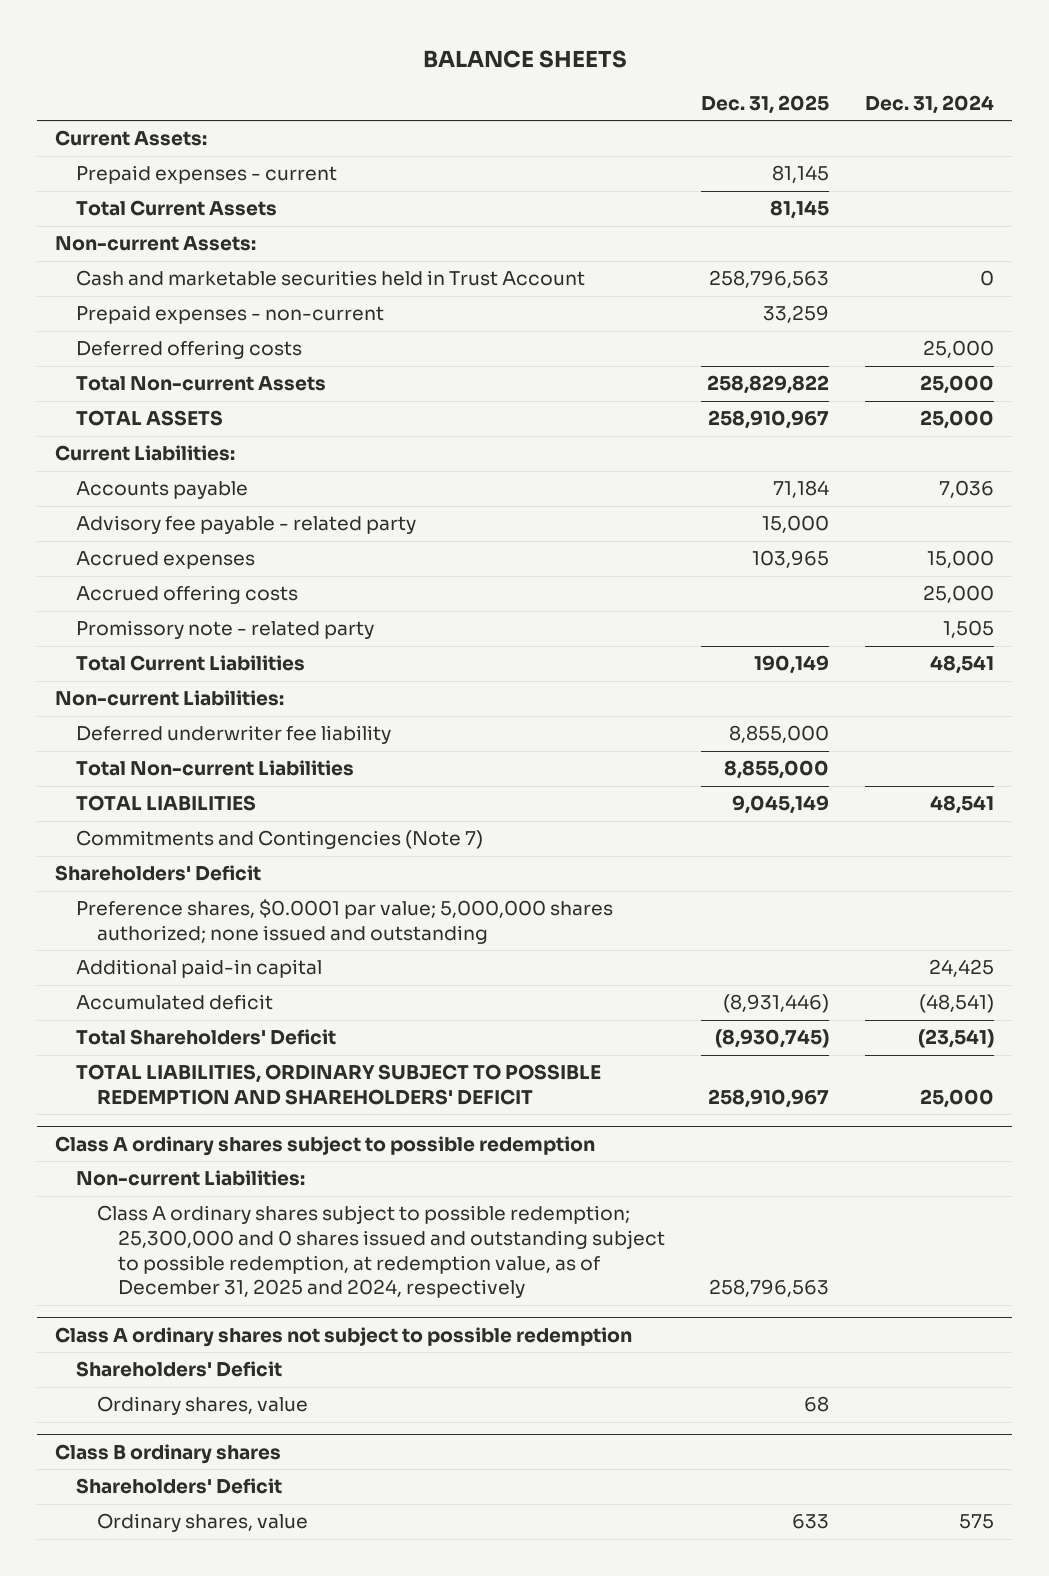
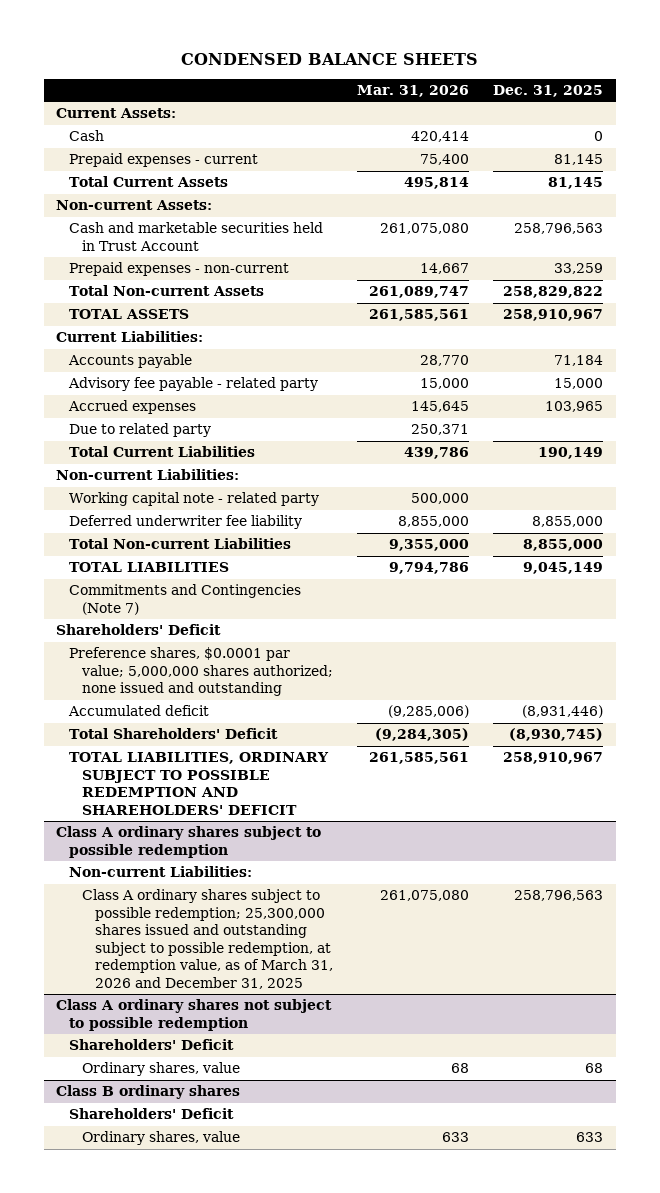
- BALANCE SHEETS
+ CONDENSED BALANCE SHEETS
- | Dec. 31, 2025 | Dec. 31, 2024
+ | Mar. 31, 2026 | Dec. 31, 2025
+ Cash | 420,414 | 0
- Deferred offering costs | | 25,000
- Accrued offering costs | | 25,000
- Promissory note - related party | | 1,505
+ Due to related party | 250,371 |
+ Working capital note - related party | 500,000 |
- Additional paid-in capital | | 24,425
@ Class A ordinary shares subject to possible redemption
- Class A ordinary shares subject to possible redemption; 25,300,000 and 0 shares issued and outstanding subject to possible redemption, at redemption value, as of December 31, 2025 and 2024, respectively | 258,796,563 |
+ Class A ordinary shares subject to possible redemption; 25,300,000 shares issued and outstanding subject to possible redemption, at redemption value, as of March 31, 2026 and December 31, 2025 | 261,075,080 | 258,796,563

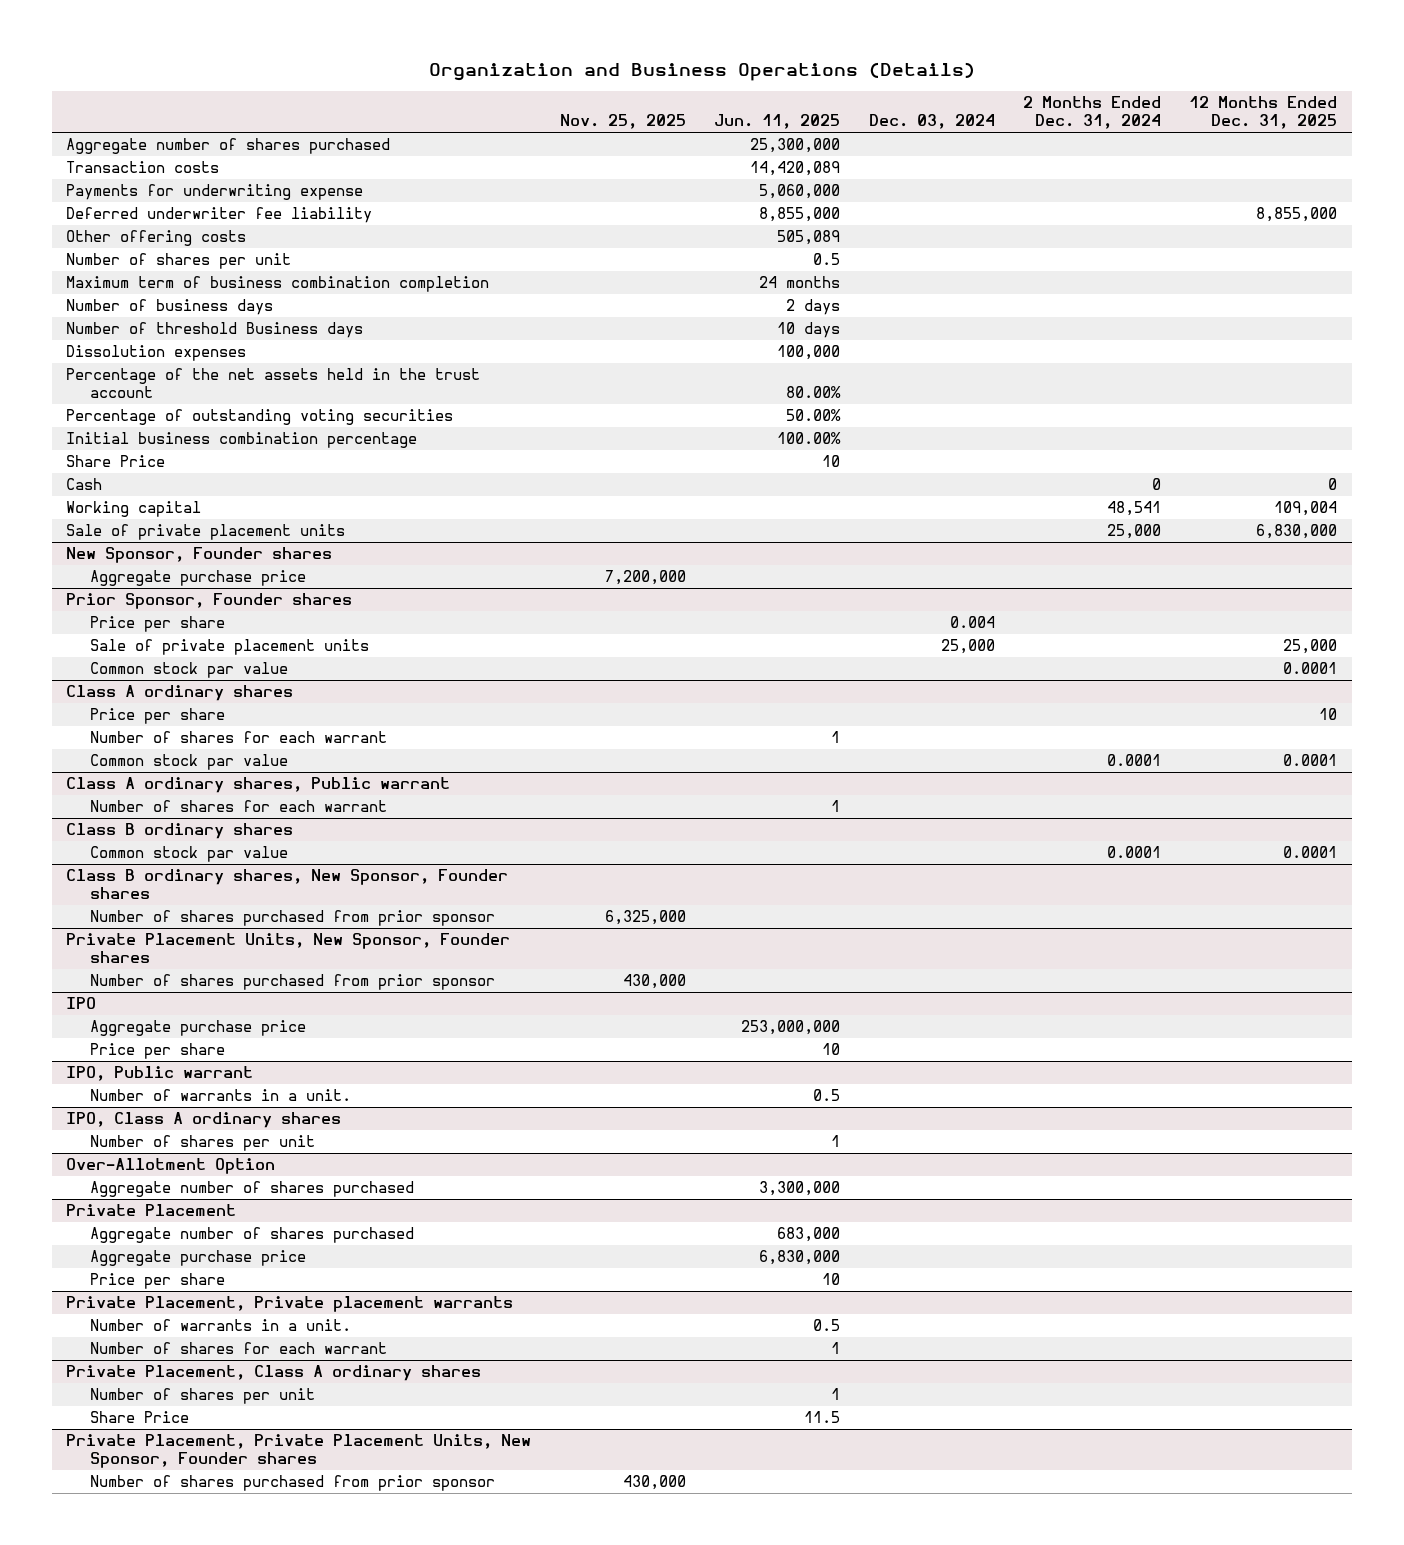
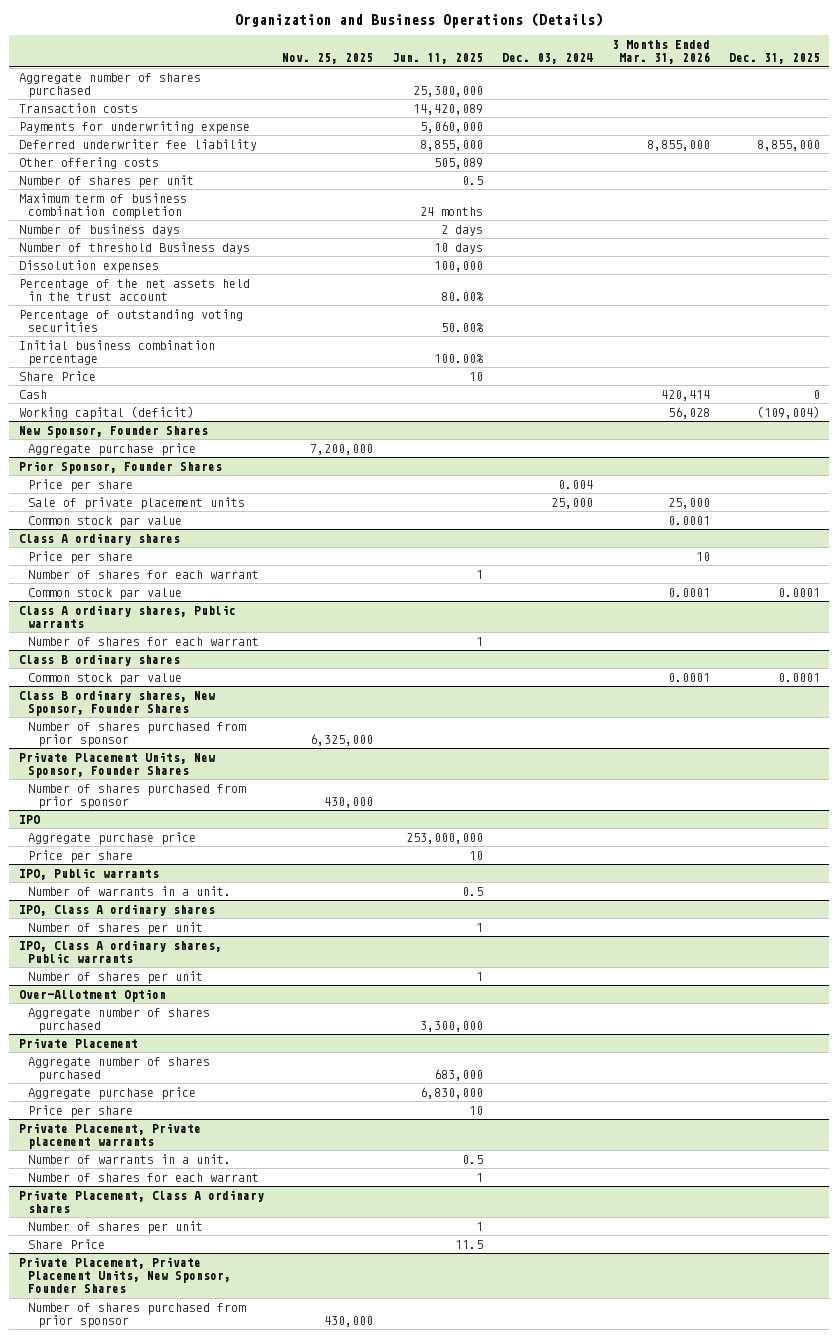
- | Nov. 25, 2025 | Jun. 11, 2025 | Dec. 03, 2024 | 2 Months Ended Dec. 31, 2024 | 12 Months Ended Dec. 31, 2025
+ | Nov. 25, 2025 | Jun. 11, 2025 | Dec. 03, 2024 | 3 Months Ended Mar. 31, 2026 | Dec. 31, 2025
- Working capital | | | | 48,541 | 109,004
- Sale of private placement units | | | | 25,000 | 6,830,000
- New Sponsor, Founder shares
+ Working capital (deficit) | | | | 56,028 | (109,004)
+ New Sponsor, Founder Shares
- Prior Sponsor, Founder shares
+ Prior Sponsor, Founder Shares
- Class A ordinary shares, Public warrant
+ Class A ordinary shares, Public warrants
- Class B ordinary shares, New Sponsor, Founder shares
+ Class B ordinary shares, New Sponsor, Founder Shares
- Private Placement Units, New Sponsor, Founder shares
+ Private Placement Units, New Sponsor, Founder Shares
- IPO, Public warrant
+ IPO, Public warrants
+ IPO, Class A ordinary shares, Public warrants
+ Number of shares per unit | | 1 | | |
- Private Placement, Private Placement Units, New Sponsor, Founder shares
+ Private Placement, Private Placement Units, New Sponsor, Founder Shares

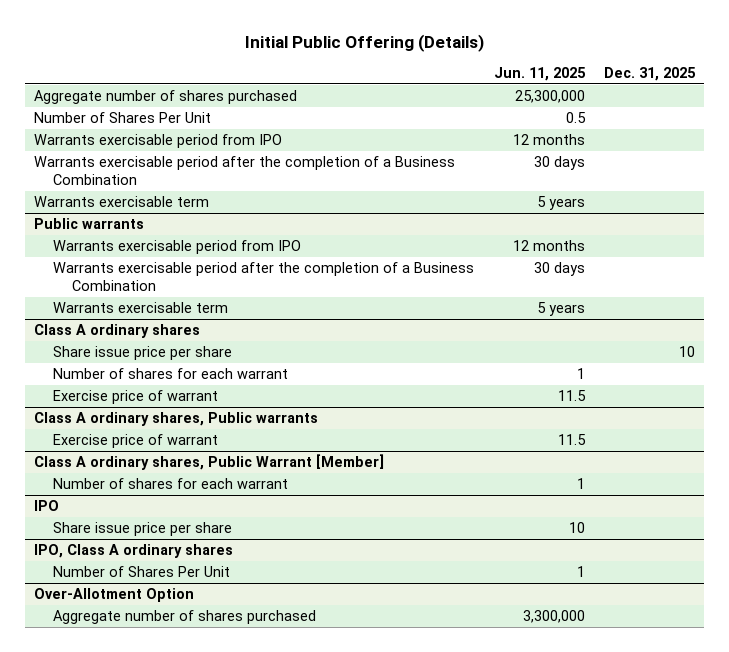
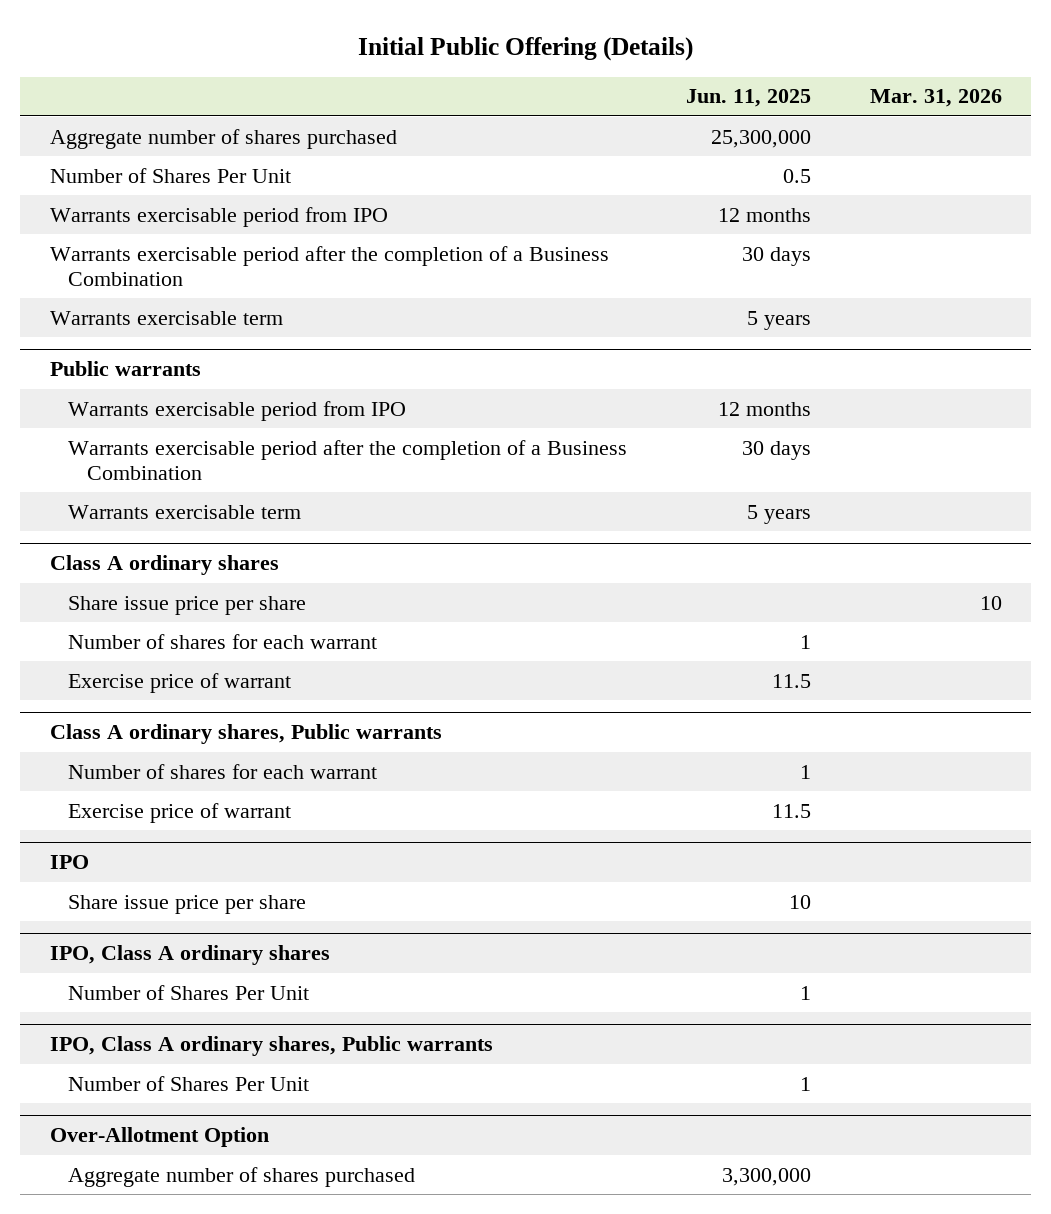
- | Jun. 11, 2025 | Dec. 31, 2025
+ | Jun. 11, 2025 | Mar. 31, 2026
- Class A ordinary shares, Public Warrant [Member]
@ Class A ordinary shares, Public warrants
moved down: Exercise price of warrant | 11.5 |
+ IPO, Class A ordinary shares, Public warrants
+ Number of Shares Per Unit | 1 |

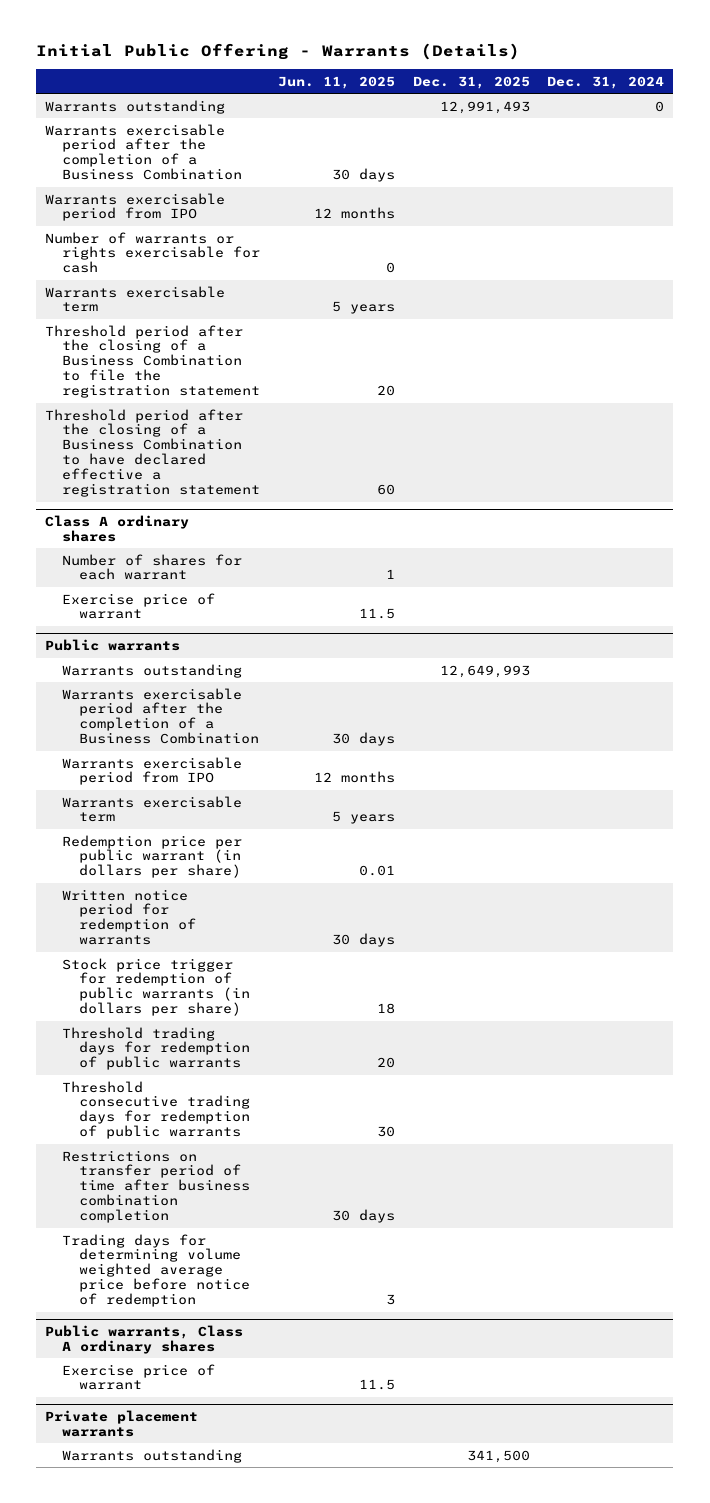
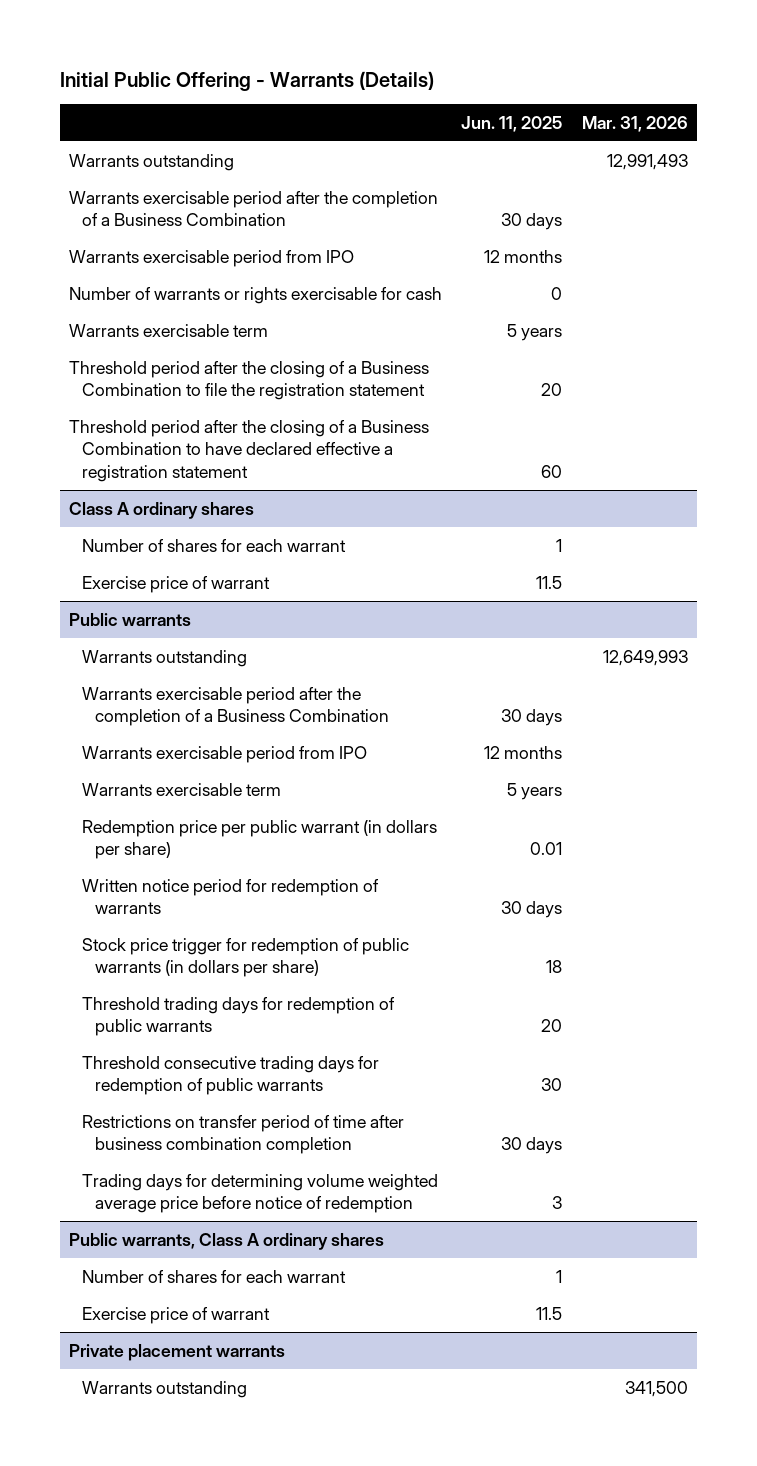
- | Jun. 11, 2025 | Dec. 31, 2025 | Dec. 31, 2024
+ | Jun. 11, 2025 | Mar. 31, 2026
@ Public warrants, Class A ordinary shares
+ Number of shares for each warrant | 1 |

